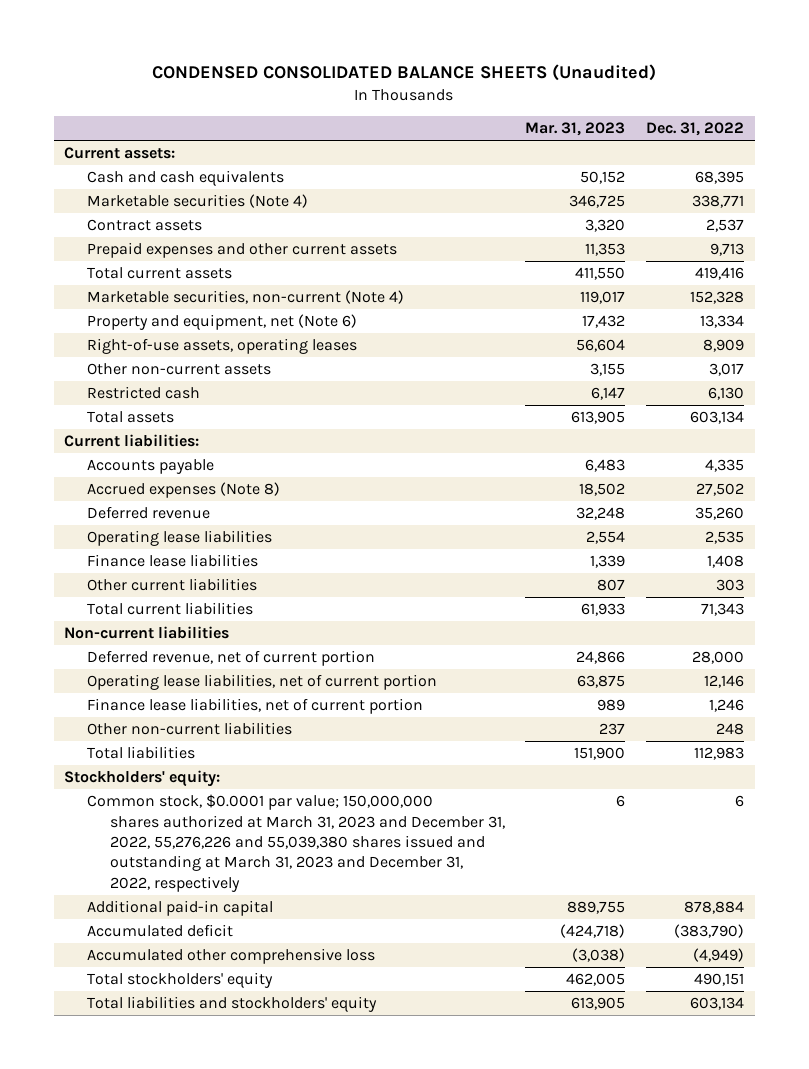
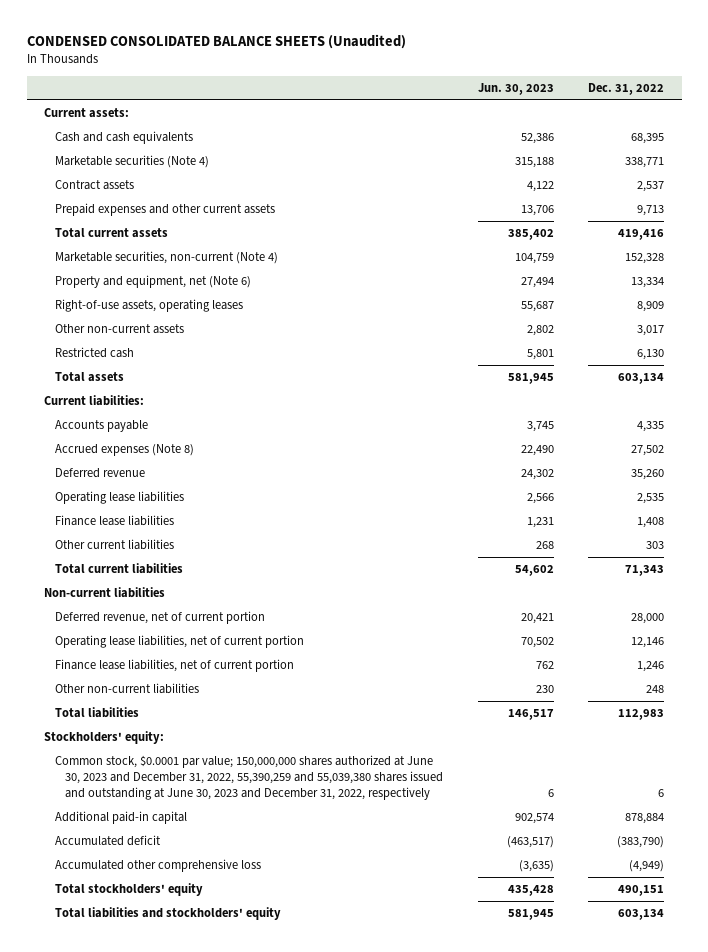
- | Mar. 31, 2023 | Dec. 31, 2022
+ | Jun. 30, 2023 | Dec. 31, 2022
- Common stock, $0.0001 par value; 150,000,000 shares authorized at March 31, 2023 and December 31, 2022, 55,276,226 and 55,039,380 shares issued and outstanding at March 31, 2023 and December 31, 2022, respectively | 6 | 6
+ Common stock, $0.0001 par value; 150,000,000 shares authorized at June 30, 2023 and December 31, 2022, 55,390,259 and 55,039,380 shares issued and outstanding at June 30, 2023 and December 31, 2022, respectively | 6 | 6

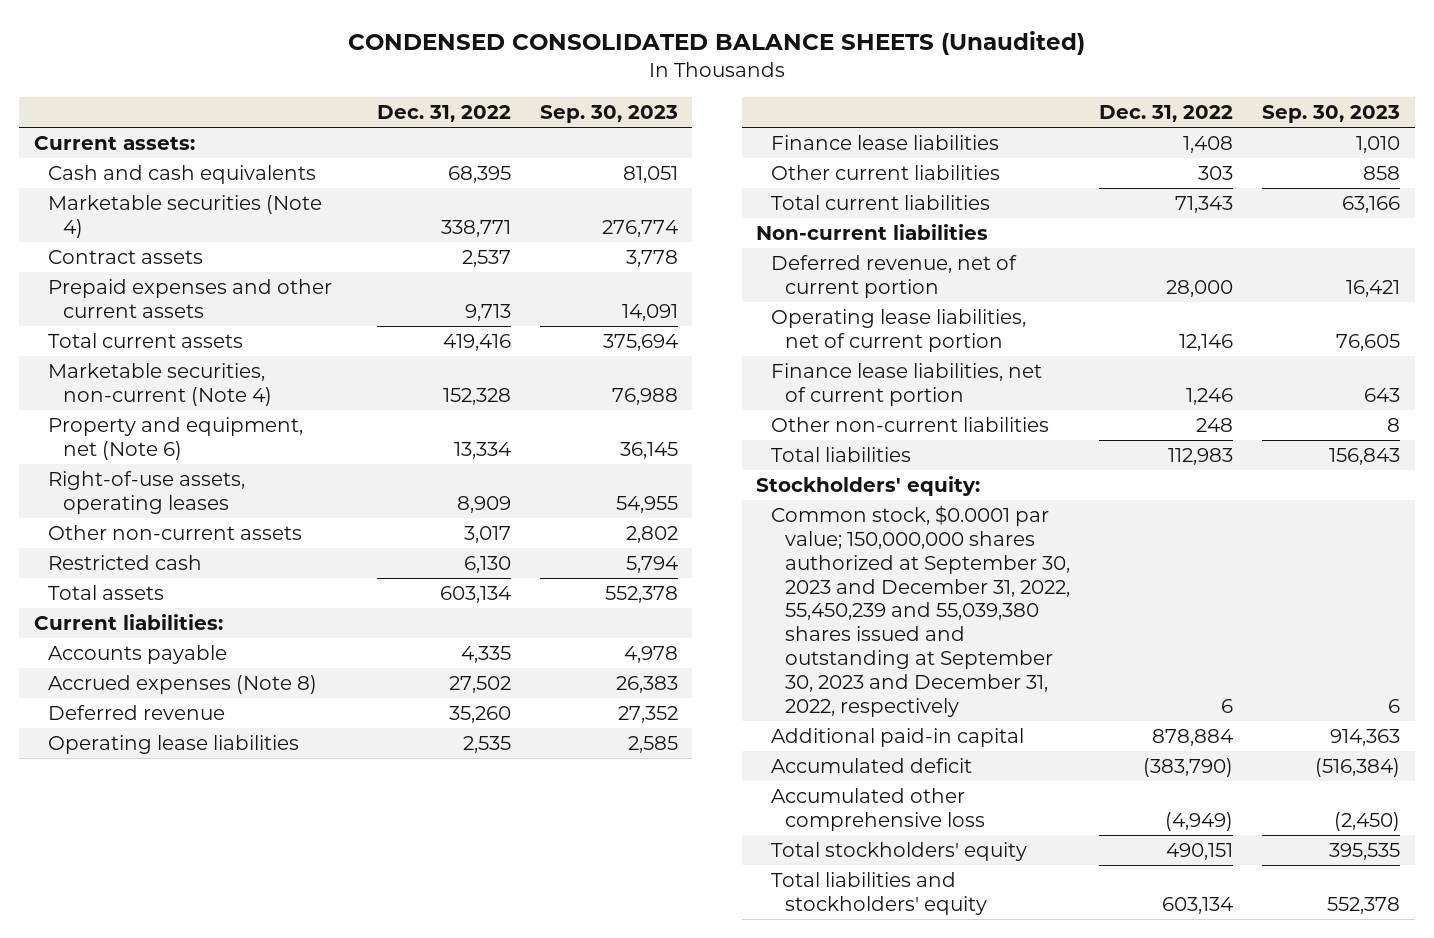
- | Jun. 30, 2023 | Dec. 31, 2022
+ | Dec. 31, 2022 | Sep. 30, 2023
- Common stock, $0.0001 par value; 150,000,000 shares authorized at June 30, 2023 and December 31, 2022, 55,390,259 and 55,039,380 shares issued and outstanding at June 30, 2023 and December 31, 2022, respectively | 6 | 6
+ Common stock, $0.0001 par value; 150,000,000 shares authorized at September 30, 2023 and December 31, 2022, 55,450,239 and 55,039,380 shares issued and outstanding at September 30, 2023 and December 31, 2022, respectively | 6 | 6

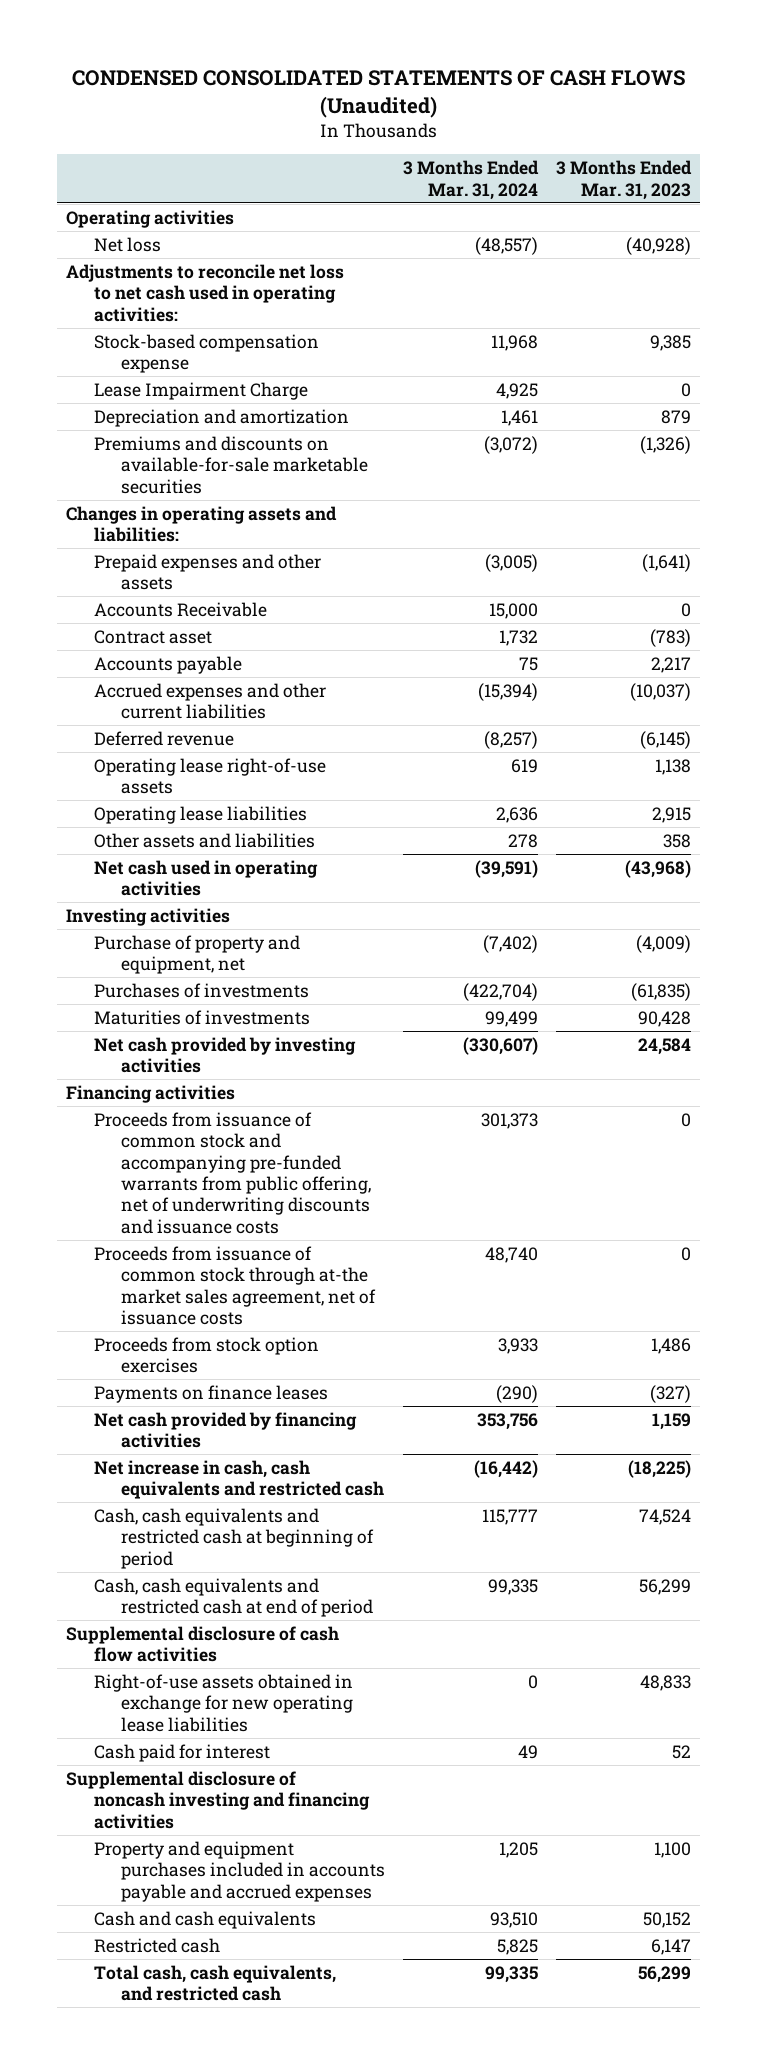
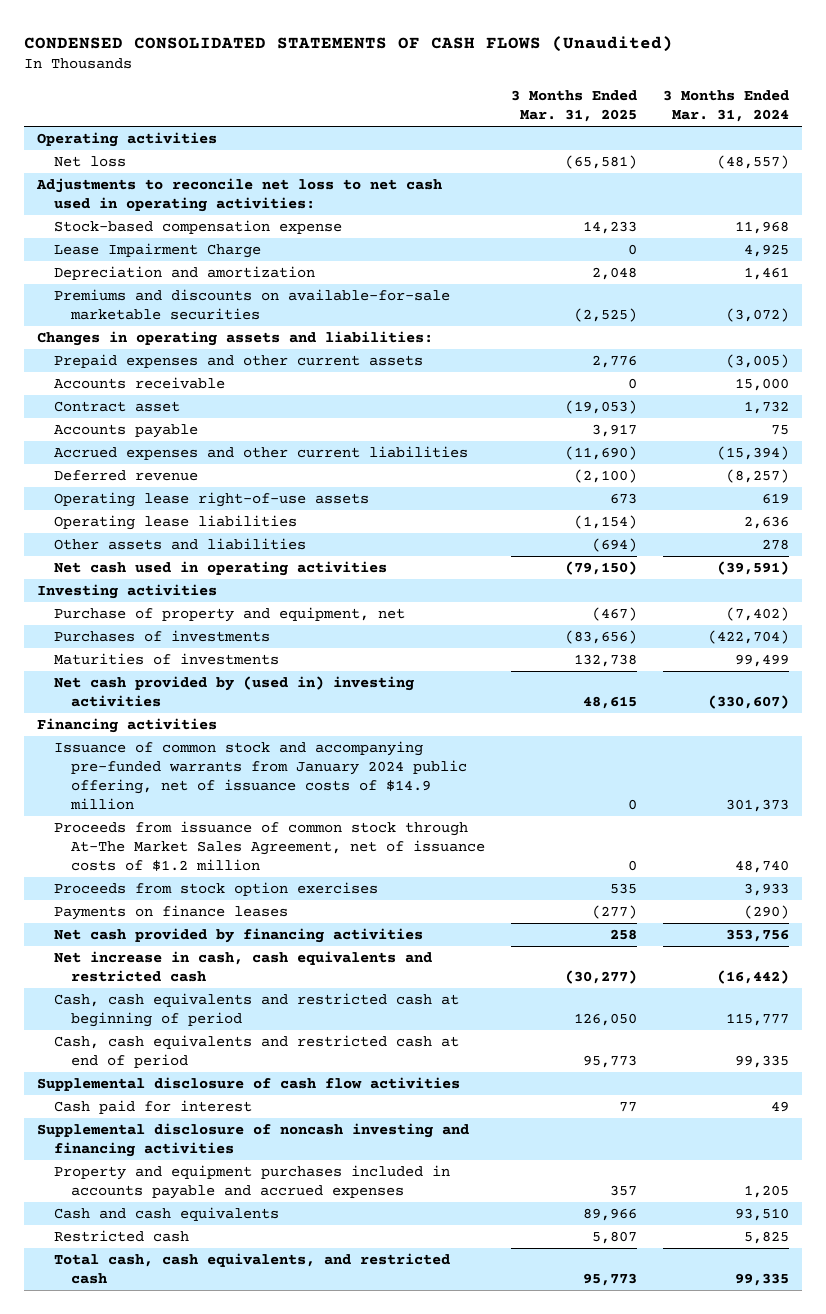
- | 3 Months Ended Mar. 31, 2024 | 3 Months Ended Mar. 31, 2023
+ | 3 Months Ended Mar. 31, 2025 | 3 Months Ended Mar. 31, 2024
- Prepaid expenses and other assets | (3,005) | (1,641)
- Accounts Receivable | 15,000 | 0
+ Prepaid expenses and other current assets | 2,776 | (3,005)
+ Accounts receivable | 0 | 15,000
- Net cash provided by investing activities | (330,607) | 24,584
+ Net cash provided by (used in) investing activities | 48,615 | (330,607)
- Proceeds from issuance of common stock and accompanying pre-funded warrants from public offering, net of underwriting discounts and issuance costs | 301,373 | 0
- Proceeds from issuance of common stock through at-the market sales agreement, net of issuance costs | 48,740 | 0
+ Issuance of common stock and accompanying pre-funded warrants from January 2024 public offering, net of issuance costs of $14.9 million | 0 | 301,373
+ Proceeds from issuance of common stock through At-The Market Sales Agreement, net of issuance costs of $1.2 million | 0 | 48,740
- Right-of-use assets obtained in exchange for new operating lease liabilities | 0 | 48,833

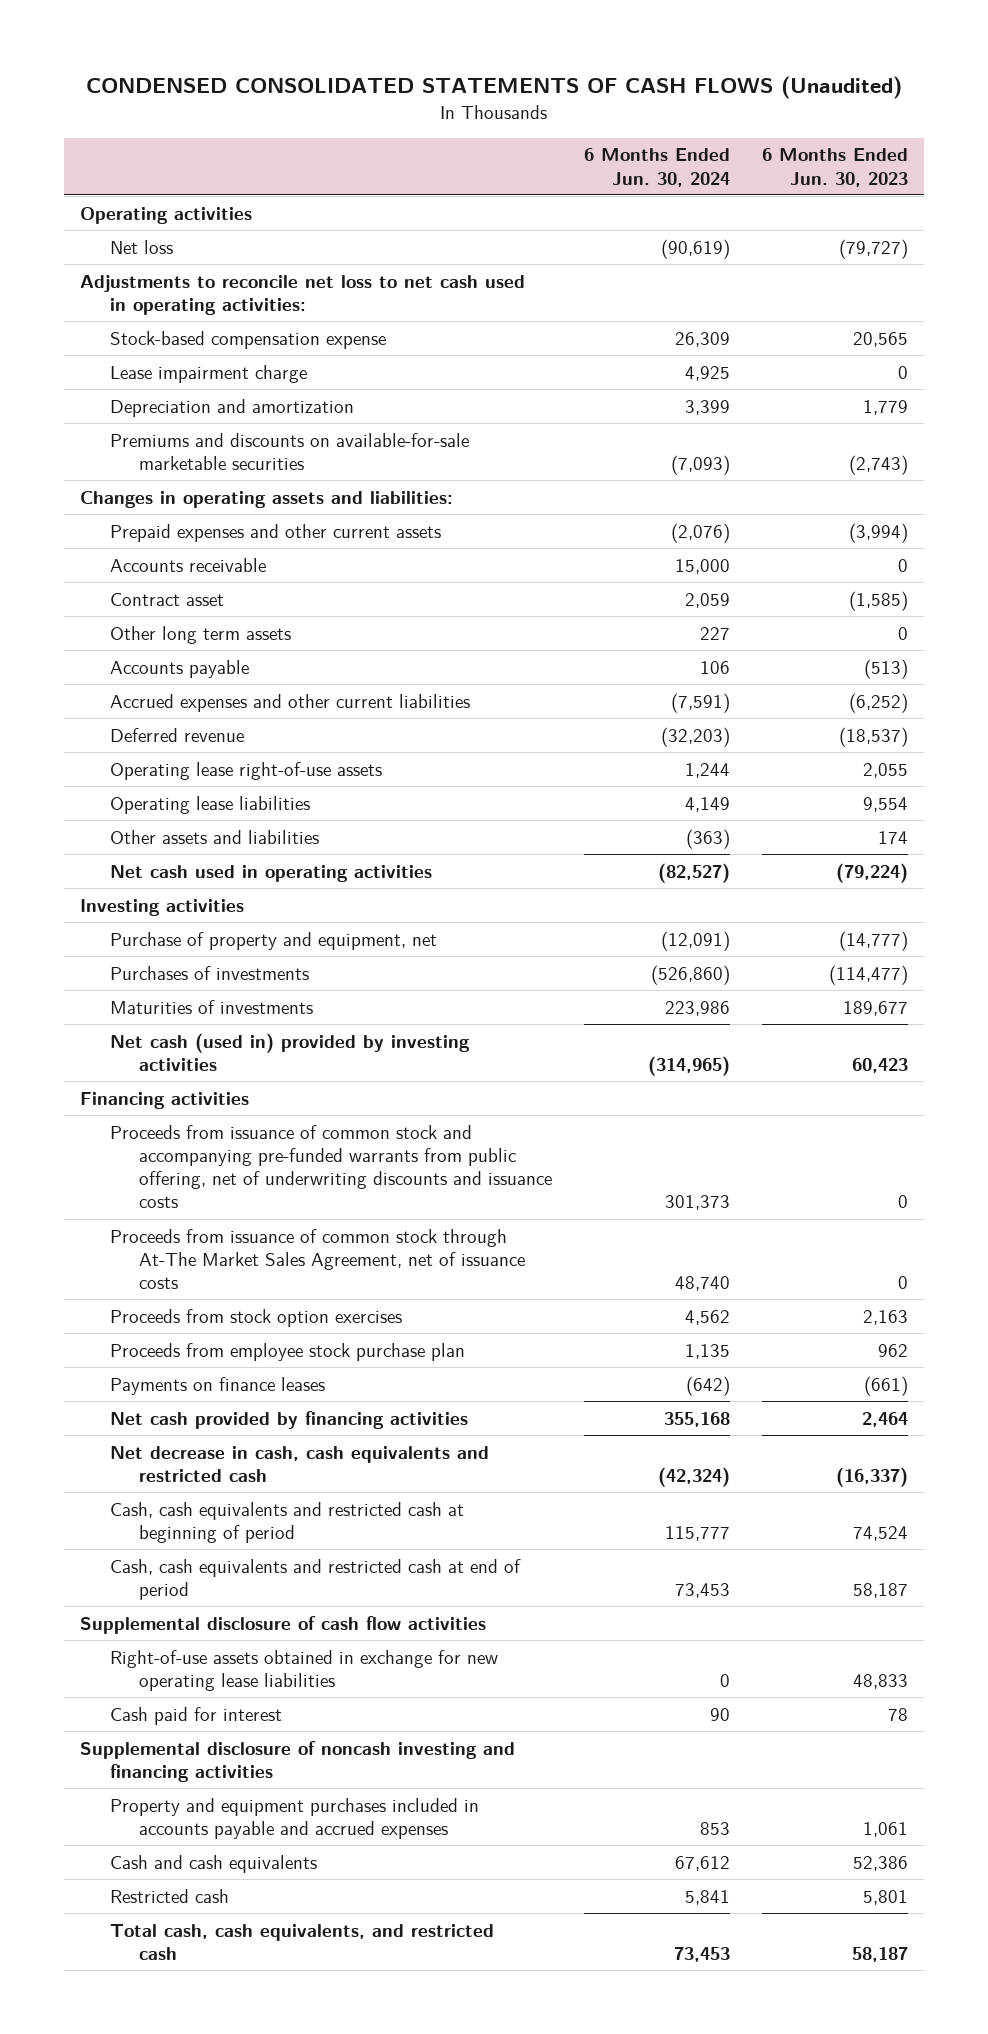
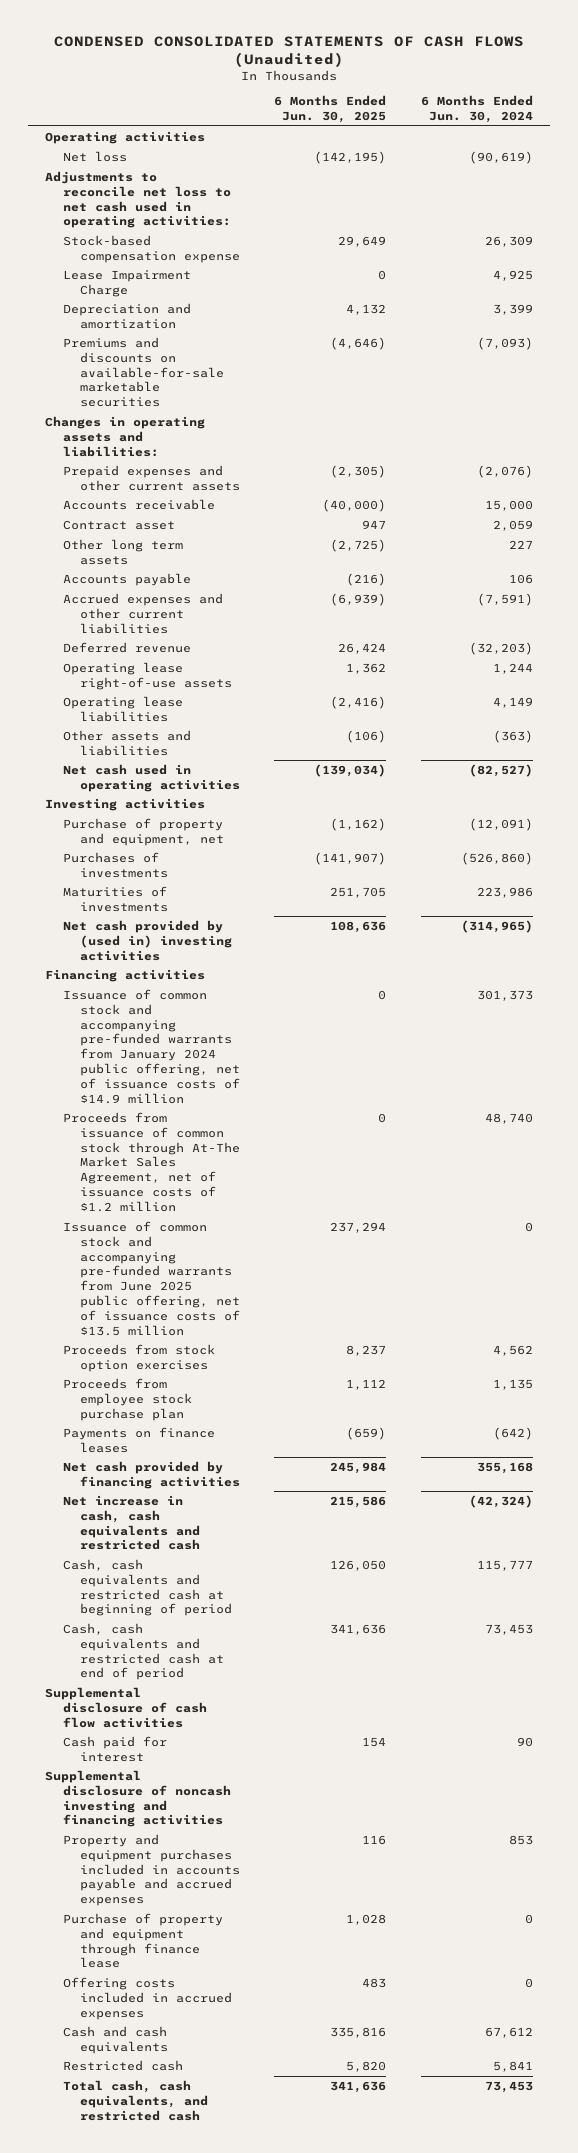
- | 6 Months Ended Jun. 30, 2024 | 6 Months Ended Jun. 30, 2023
+ | 6 Months Ended Jun. 30, 2025 | 6 Months Ended Jun. 30, 2024
- Lease impairment charge | 4,925 | 0
+ Lease Impairment Charge | 0 | 4,925
- Net cash (used in) provided by investing activities | (314,965) | 60,423
+ Net cash provided by (used in) investing activities | 108,636 | (314,965)
- Proceeds from issuance of common stock and accompanying pre-funded warrants from public offering, net of underwriting discounts and issuance costs | 301,373 | 0
- Proceeds from issuance of common stock through At-The Market Sales Agreement, net of issuance costs | 48,740 | 0
+ Issuance of common stock and accompanying pre-funded warrants from January 2024 public offering, net of issuance costs of $14.9 million | 0 | 301,373
+ Proceeds from issuance of common stock through At-The Market Sales Agreement, net of issuance costs of $1.2 million | 0 | 48,740
+ Issuance of common stock and accompanying pre-funded warrants from June 2025 public offering, net of issuance costs of $13.5 million | 237,294 | 0
- Net decrease in cash, cash equivalents and restricted cash | (42,324) | (16,337)
+ Net increase in cash, cash equivalents and restricted cash | 215,586 | (42,324)
- Right-of-use assets obtained in exchange for new operating lease liabilities | 0 | 48,833
+ Purchase of property and equipment through finance lease | 1,028 | 0
+ Offering costs included in accrued expenses | 483 | 0

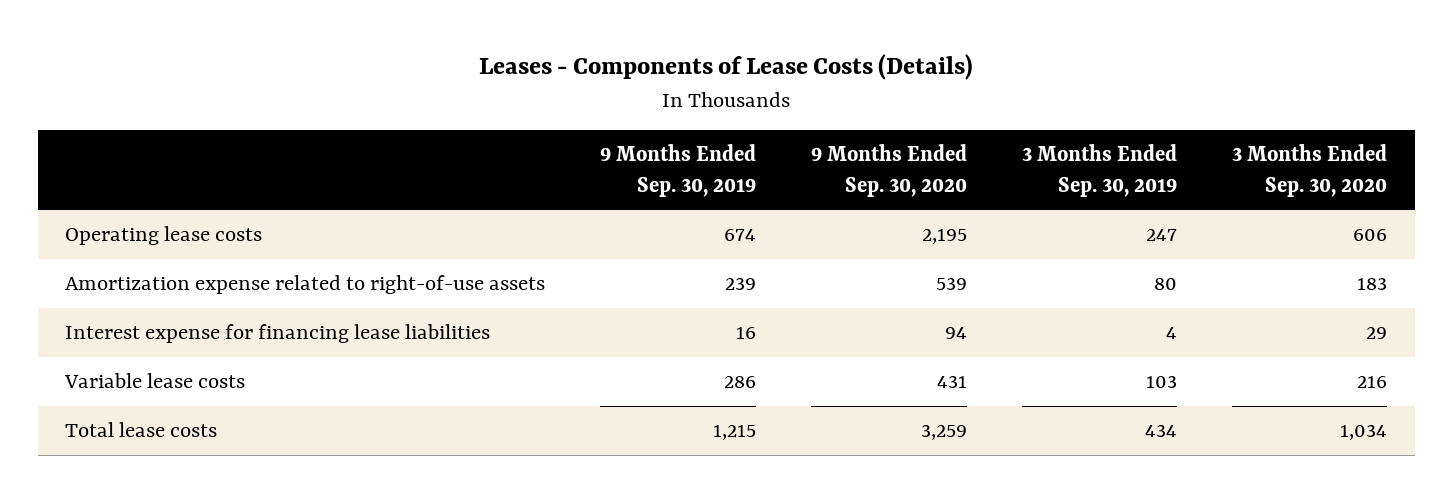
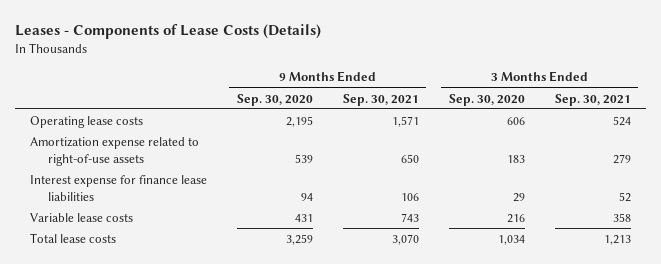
- | 9 Months Ended Sep. 30, 2019 | 9 Months Ended Sep. 30, 2020 | 3 Months Ended Sep. 30, 2019 | 3 Months Ended Sep. 30, 2020
+ | 9 Months Ended Sep. 30, 2020 | 9 Months Ended Sep. 30, 2021 | 3 Months Ended Sep. 30, 2020 | 3 Months Ended Sep. 30, 2021
- Interest expense for financing lease liabilities | 16 | 94 | 4 | 29
+ Interest expense for finance lease liabilities | 94 | 106 | 29 | 52

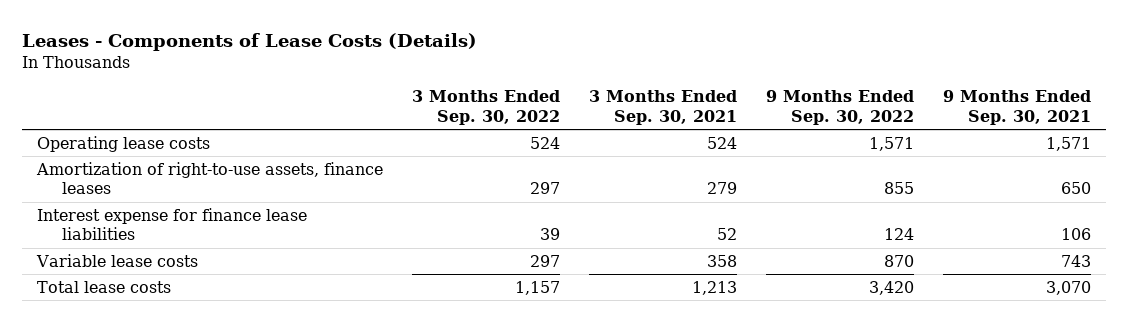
- | 9 Months Ended Sep. 30, 2020 | 9 Months Ended Sep. 30, 2021 | 3 Months Ended Sep. 30, 2020 | 3 Months Ended Sep. 30, 2021
+ | 3 Months Ended Sep. 30, 2022 | 3 Months Ended Sep. 30, 2021 | 9 Months Ended Sep. 30, 2022 | 9 Months Ended Sep. 30, 2021
- Amortization expense related to right-of-use assets | 539 | 650 | 183 | 279
+ Amortization of right-to-use assets, finance leases | 297 | 279 | 855 | 650

